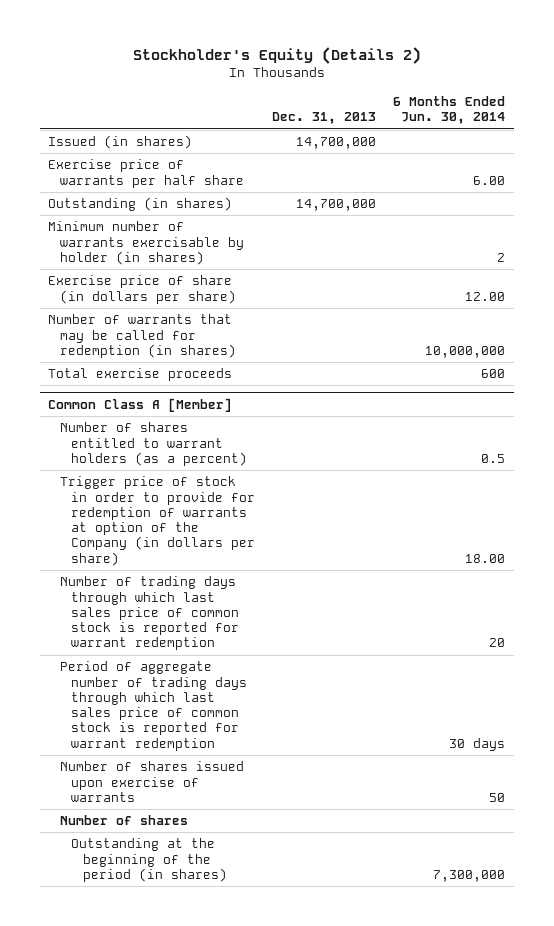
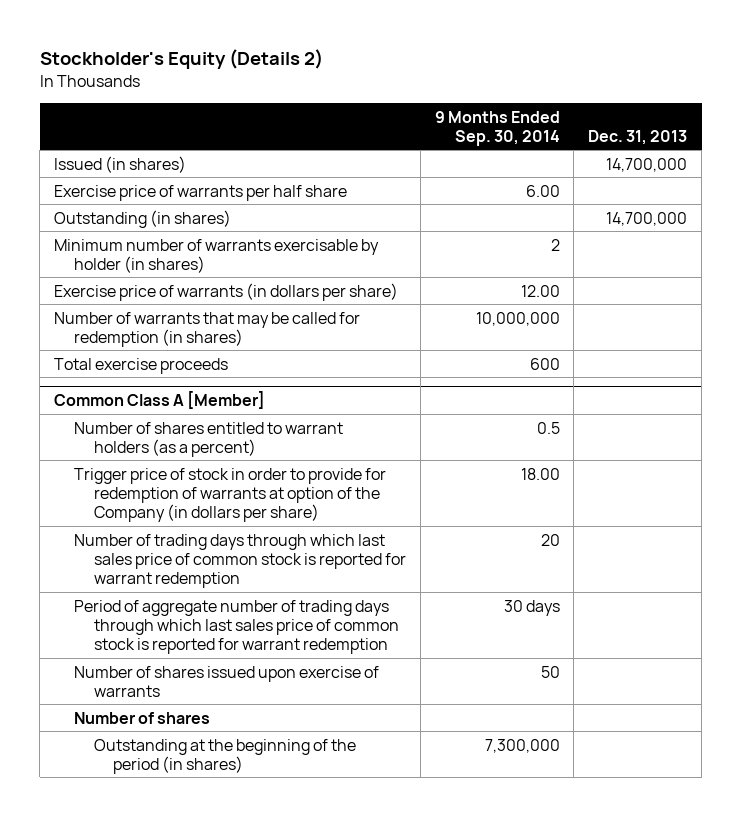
- | Dec. 31, 2013 | 6 Months Ended Jun. 30, 2014
+ | 9 Months Ended Sep. 30, 2014 | Dec. 31, 2013
- Exercise price of share (in dollars per share) | | 12.00
+ Exercise price of warrants (in dollars per share) | 12.00 |

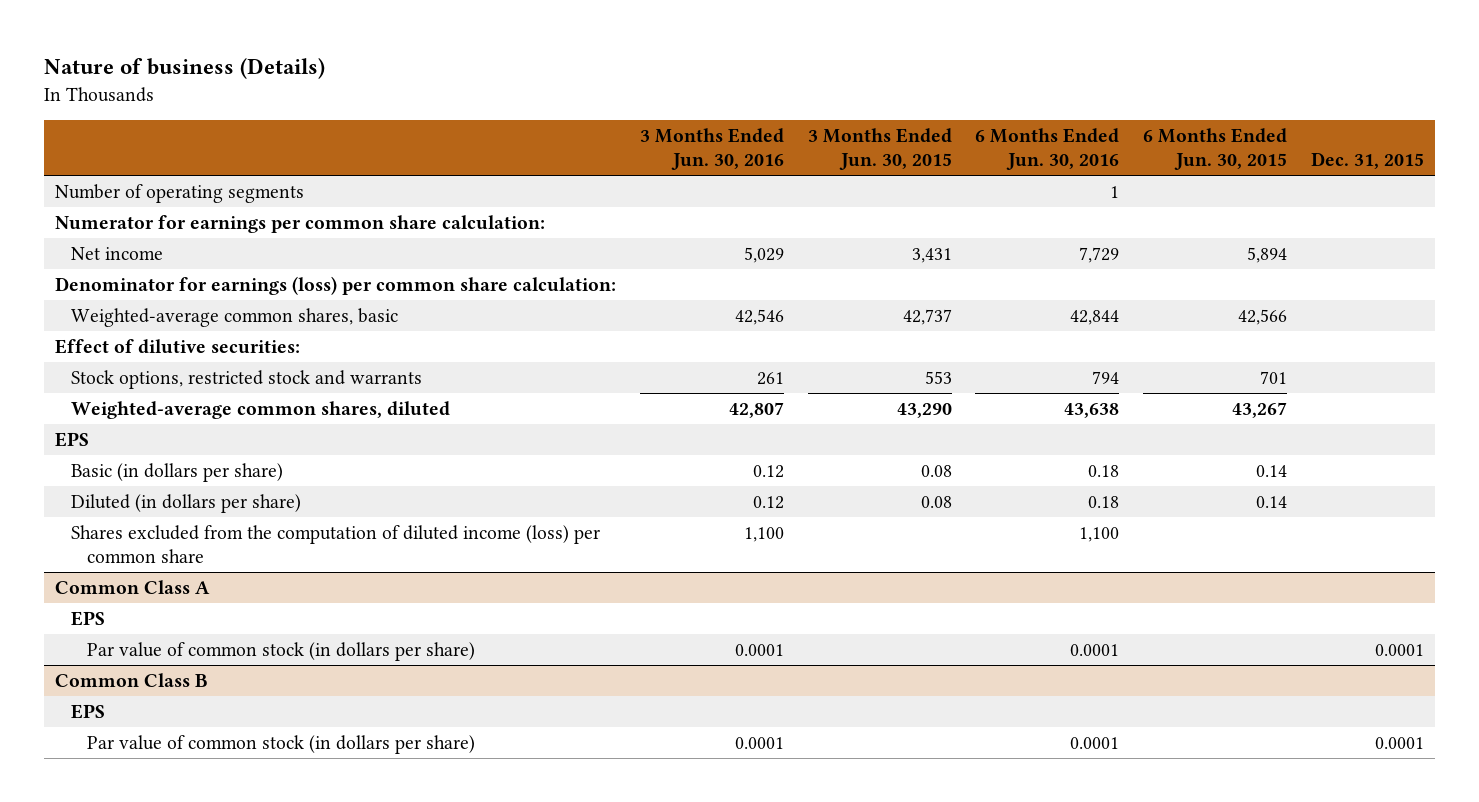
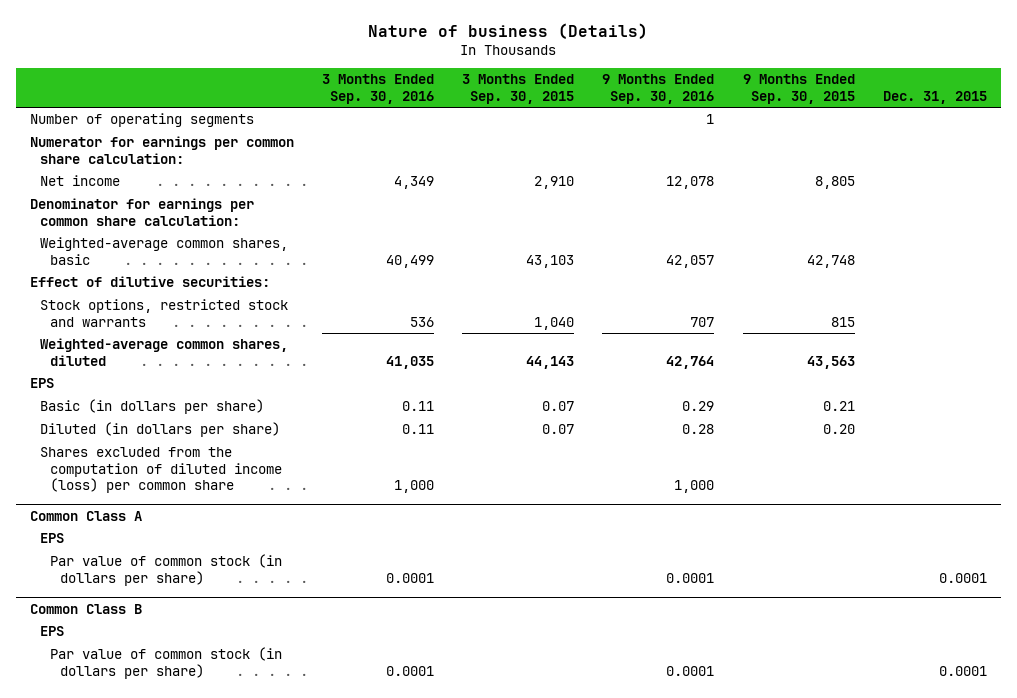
- | 3 Months Ended Jun. 30, 2016 | 3 Months Ended Jun. 30, 2015 | 6 Months Ended Jun. 30, 2016 | 6 Months Ended Jun. 30, 2015 | Dec. 31, 2015
+ | 3 Months Ended Sep. 30, 2016 | 3 Months Ended Sep. 30, 2015 | 9 Months Ended Sep. 30, 2016 | 9 Months Ended Sep. 30, 2015 | Dec. 31, 2015
- Denominator for earnings (loss) per common share calculation:
+ Denominator for earnings per common share calculation:

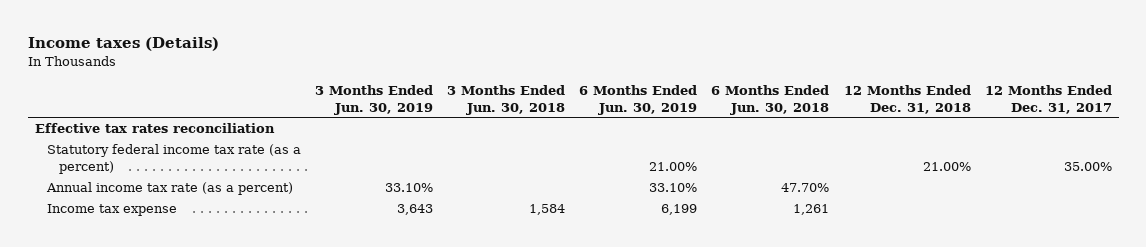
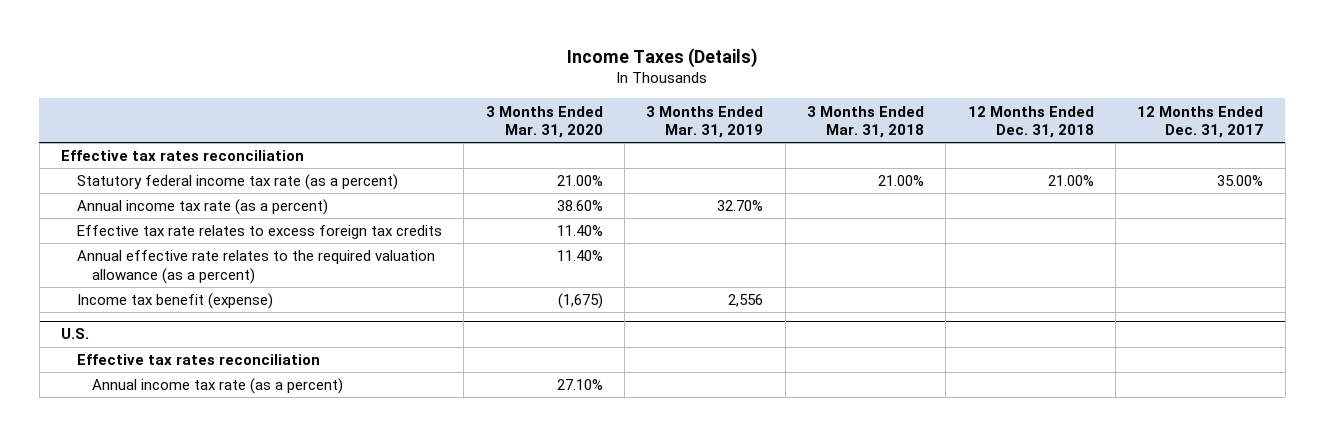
- Income taxes (Details)
+ Income Taxes (Details)
- | 3 Months Ended Jun. 30, 2019 | 3 Months Ended Jun. 30, 2018 | 6 Months Ended Jun. 30, 2019 | 6 Months Ended Jun. 30, 2018 | 12 Months Ended Dec. 31, 2018 | 12 Months Ended Dec. 31, 2017
+ | 3 Months Ended Mar. 31, 2020 | 3 Months Ended Mar. 31, 2019 | 3 Months Ended Mar. 31, 2018 | 12 Months Ended Dec. 31, 2018 | 12 Months Ended Dec. 31, 2017
- Income tax expense | 3,643 | 1,584 | 6,199 | 1,261 | |
+ Effective tax rate relates to excess foreign tax credits | 11.40% | | | |
+ Annual effective rate relates to the required valuation allowance (as a percent) | 11.40% | | | |
+ Income tax benefit (expense) | (1,675) | 2,556 | | |
+ U.S.
+ Effective tax rates reconciliation
+ Annual income tax rate (as a percent) | 27.10% | | | |

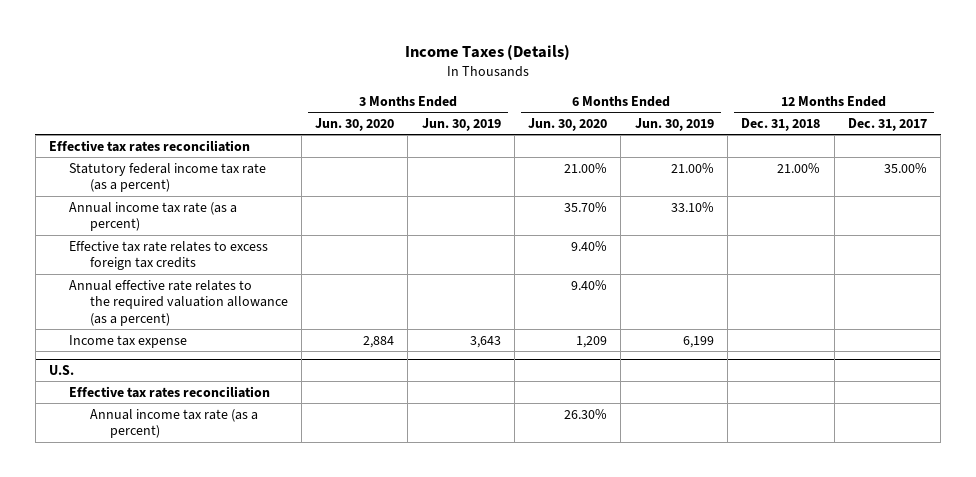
- | 3 Months Ended Mar. 31, 2020 | 3 Months Ended Mar. 31, 2019 | 3 Months Ended Mar. 31, 2018 | 12 Months Ended Dec. 31, 2018 | 12 Months Ended Dec. 31, 2017
+ | 3 Months Ended Jun. 30, 2020 | 3 Months Ended Jun. 30, 2019 | 6 Months Ended Jun. 30, 2020 | 6 Months Ended Jun. 30, 2019 | 12 Months Ended Dec. 31, 2018 | 12 Months Ended Dec. 31, 2017
- Income tax benefit (expense) | (1,675) | 2,556 | | |
+ Income tax expense | 2,884 | 3,643 | 1,209 | 6,199 | |

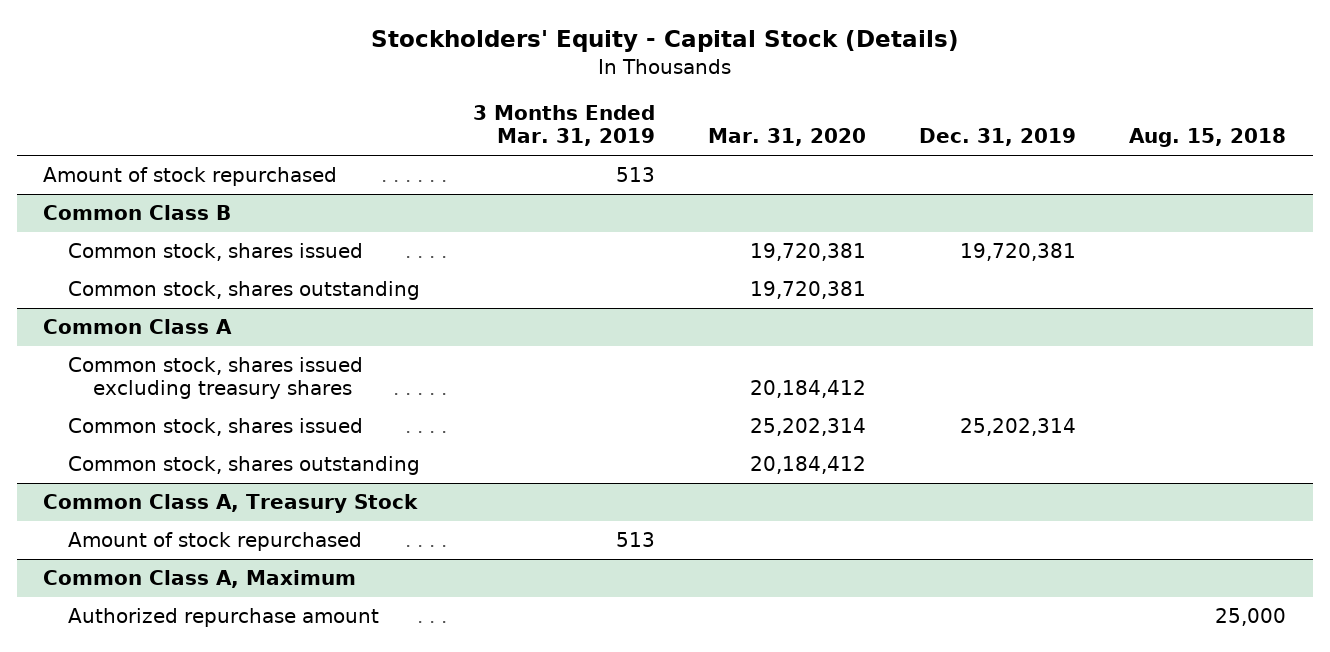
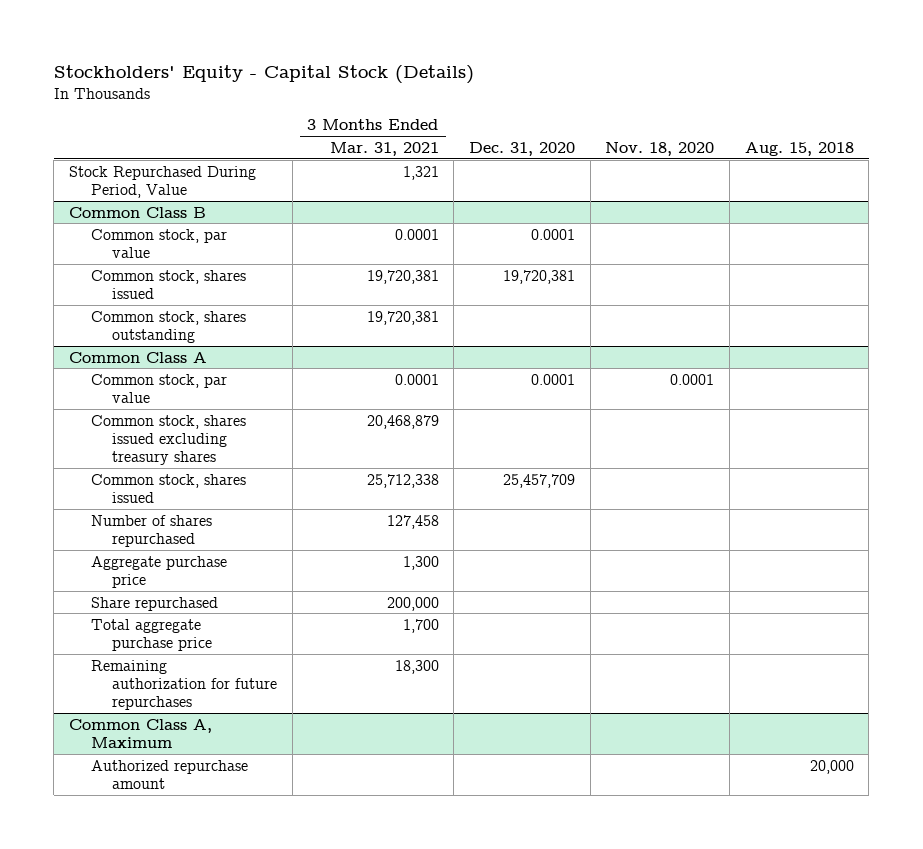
- | 3 Months Ended Mar. 31, 2019 | Mar. 31, 2020 | Dec. 31, 2019 | Aug. 15, 2018
+ | 3 Months Ended Mar. 31, 2021 | Dec. 31, 2020 | Nov. 18, 2020 | Aug. 15, 2018
- Amount of stock repurchased | 513 | | |
+ Stock Repurchased During Period, Value | 1,321 | | |
@ Common Class B
+ Common stock, par value | 0.0001 | 0.0001 | |
@ Common Class A
+ Common stock, par value | 0.0001 | 0.0001 | 0.0001 |
- Common stock, shares outstanding | | 20,184,412 | |
- Common Class A, Treasury Stock
- Amount of stock repurchased | 513 | | |
@ Common Class A
+ Number of shares repurchased | 127,458 | | |
+ Aggregate purchase price | 1,300 | | |
+ Share repurchased | 200,000 | | |
+ Total aggregate purchase price | 1,700 | | |
+ Remaining authorization for future repurchases | 18,300 | | |
@ Common Class A, Maximum
- Authorized repurchase amount | | | | 25,000
+ Authorized repurchase amount | | | | 20,000

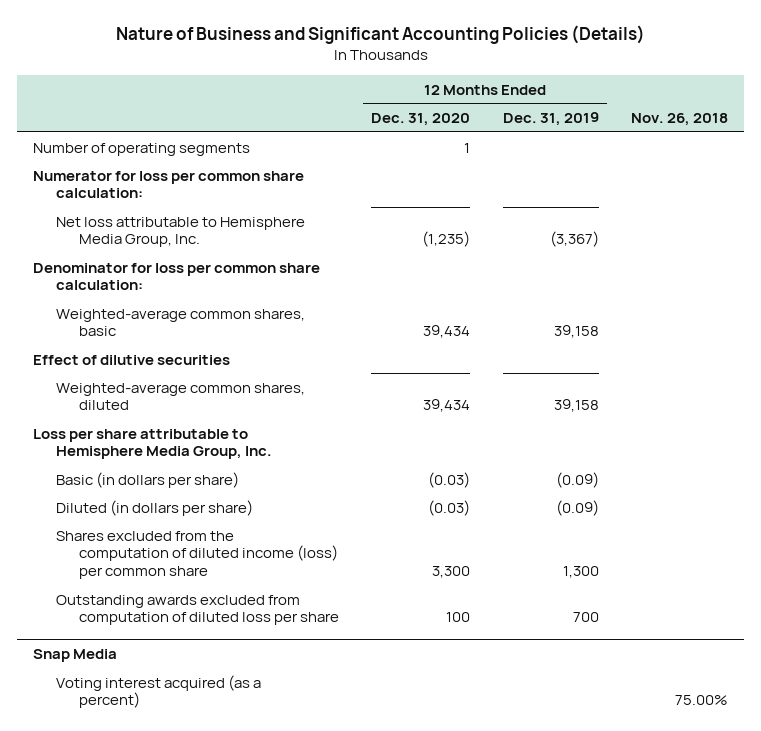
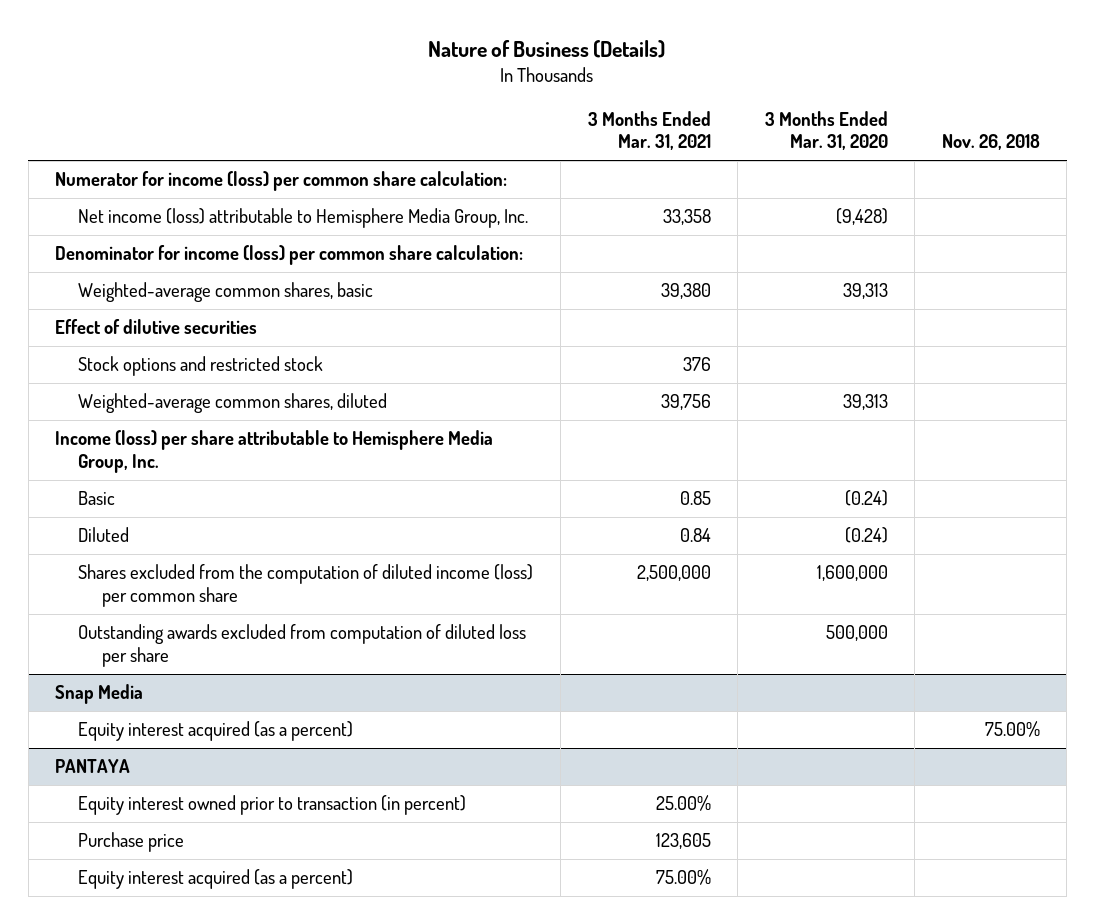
- Nature of Business and Significant Accounting Policies (Details)
+ Nature of Business (Details)
- | 12 Months Ended Dec. 31, 2020 | 12 Months Ended Dec. 31, 2019 | Nov. 26, 2018
+ | 3 Months Ended Mar. 31, 2021 | 3 Months Ended Mar. 31, 2020 | Nov. 26, 2018
- Number of operating segments | 1 | |
- Numerator for loss per common share calculation:
- Net loss attributable to Hemisphere Media Group, Inc. | (1,235) | (3,367) |
- Denominator for loss per common share calculation:
+ Numerator for income (loss) per common share calculation:
+ Net income (loss) attributable to Hemisphere Media Group, Inc. | 33,358 | (9,428) |
+ Denominator for income (loss) per common share calculation:
+ Stock options and restricted stock | 376 | |
- Loss per share attributable to Hemisphere Media Group, Inc.
- Basic (in dollars per share) | (0.03) | (0.09) |
- Diluted (in dollars per share) | (0.03) | (0.09) |
+ Income (loss) per share attributable to Hemisphere Media Group, Inc.
+ Basic | 0.85 | (0.24) |
+ Diluted | 0.84 | (0.24) |
@ Snap Media
- Voting interest acquired (as a percent) | | | 75.00%
+ Equity interest acquired (as a percent) | | | 75.00%
+ PANTAYA
+ Equity interest owned prior to transaction (in percent) | 25.00% | |
+ Purchase price | 123,605 | |
+ Equity interest acquired (as a percent) | 75.00% | |

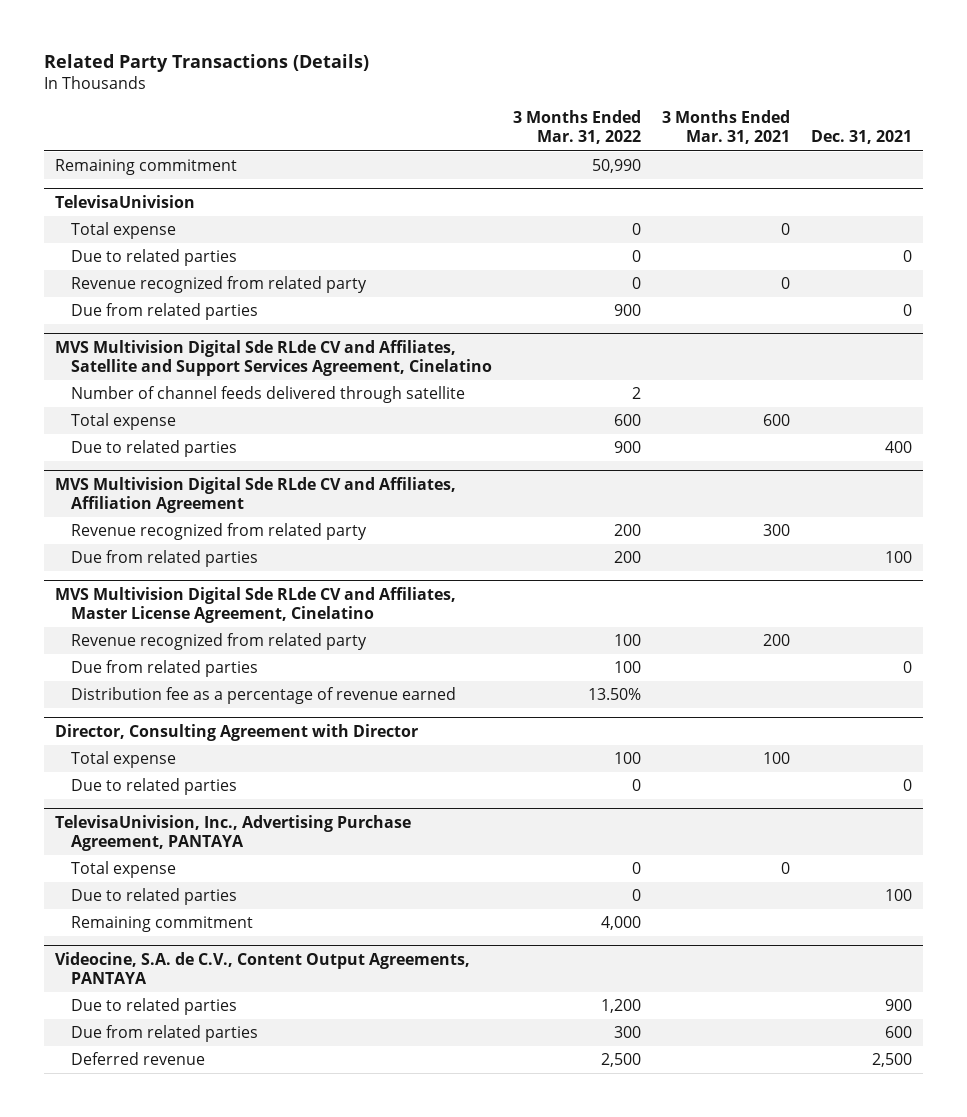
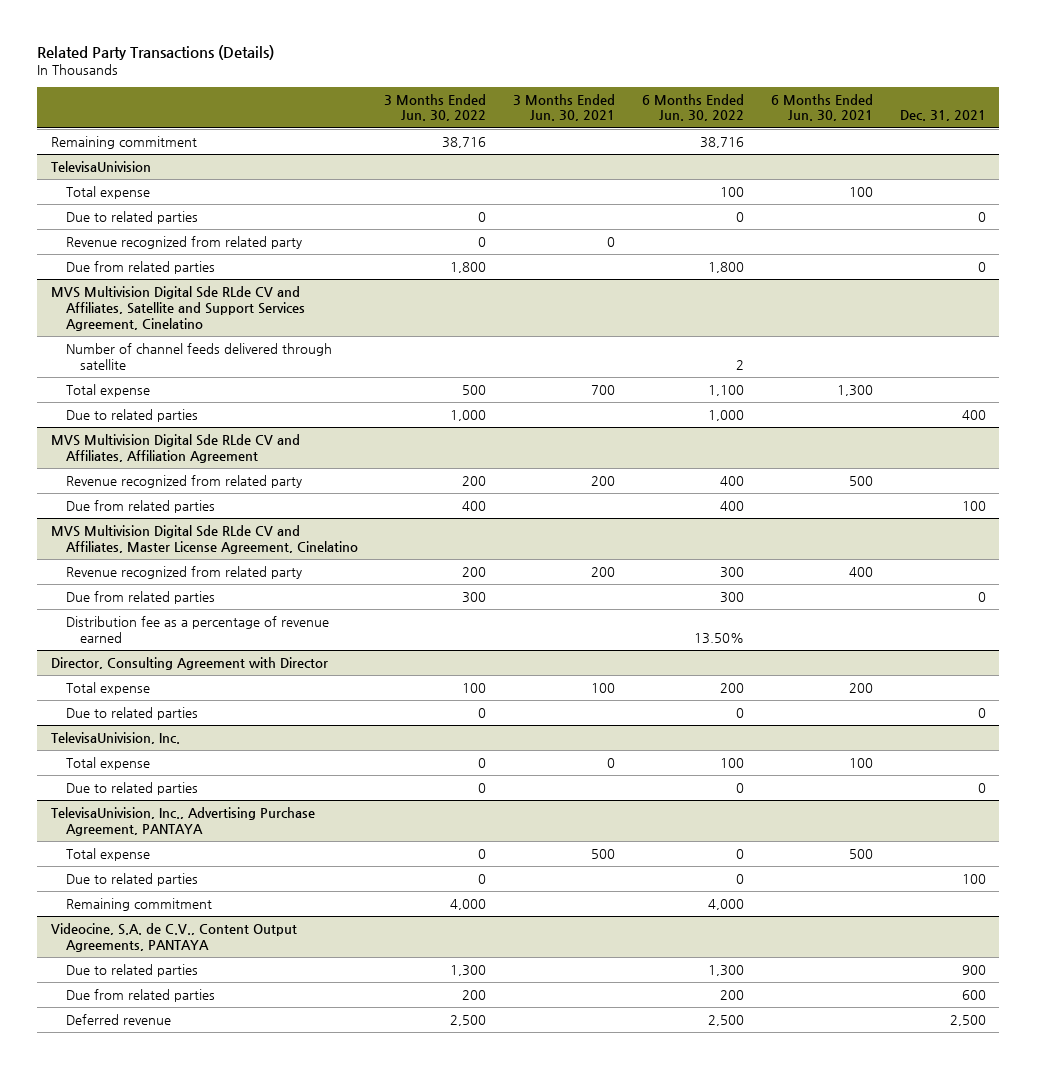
- | 3 Months Ended Mar. 31, 2022 | 3 Months Ended Mar. 31, 2021 | Dec. 31, 2021
+ | 3 Months Ended Jun. 30, 2022 | 3 Months Ended Jun. 30, 2021 | 6 Months Ended Jun. 30, 2022 | 6 Months Ended Jun. 30, 2021 | Dec. 31, 2021
+ TelevisaUnivision, Inc.
+ Total expense | 0 | 0 | 100 | 100 |
+ Due to related parties | 0 | | 0 | | 0

